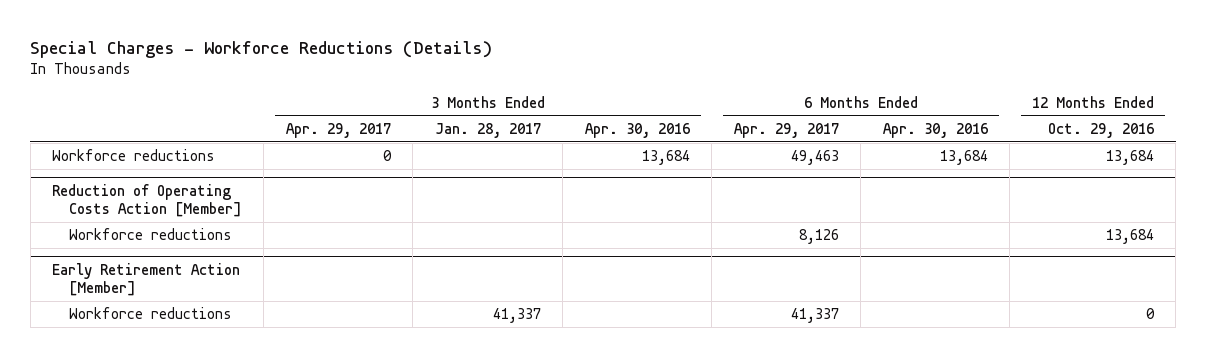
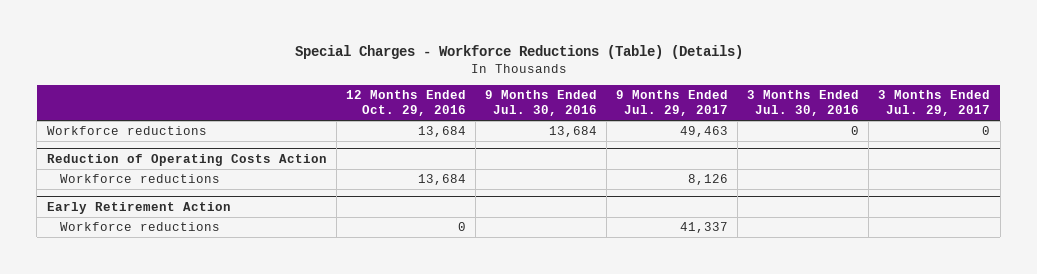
- Special Charges - Workforce Reductions (Details)
+ Special Charges - Workforce Reductions (Table) (Details)
- | 3 Months Ended Apr. 29, 2017 | 3 Months Ended Jan. 28, 2017 | 3 Months Ended Apr. 30, 2016 | 6 Months Ended Apr. 29, 2017 | 6 Months Ended Apr. 30, 2016 | 12 Months Ended Oct. 29, 2016
+ | 12 Months Ended Oct. 29, 2016 | 9 Months Ended Jul. 30, 2016 | 9 Months Ended Jul. 29, 2017 | 3 Months Ended Jul. 30, 2016 | 3 Months Ended Jul. 29, 2017
- Reduction of Operating Costs Action [Member]
+ Reduction of Operating Costs Action
- Early Retirement Action [Member]
+ Early Retirement Action

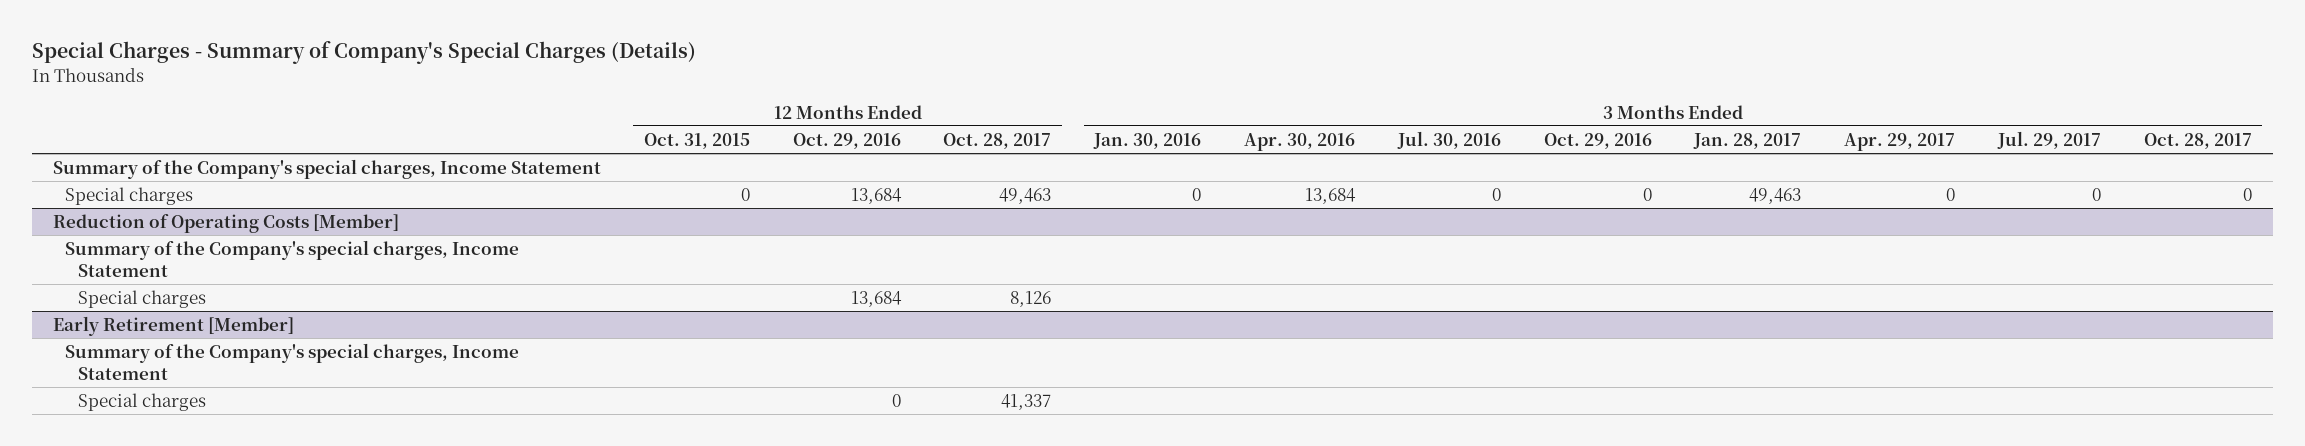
- Special Charges - Workforce Reductions (Table) (Details)
+ Special Charges - Summary of Company's Special Charges (Details)
- | 12 Months Ended Oct. 29, 2016 | 9 Months Ended Jul. 30, 2016 | 9 Months Ended Jul. 29, 2017 | 3 Months Ended Jul. 30, 2016 | 3 Months Ended Jul. 29, 2017
+ | 12 Months Ended Oct. 31, 2015 | 12 Months Ended Oct. 29, 2016 | 12 Months Ended Oct. 28, 2017 | 3 Months Ended Jan. 30, 2016 | 3 Months Ended Apr. 30, 2016 | 3 Months Ended Jul. 30, 2016 | 3 Months Ended Oct. 29, 2016 | 3 Months Ended Jan. 28, 2017 | 3 Months Ended Apr. 29, 2017 | 3 Months Ended Jul. 29, 2017 | 3 Months Ended Oct. 28, 2017
- Workforce reductions | 13,684 | 13,684 | 49,463 | 0 | 0
- Reduction of Operating Costs Action
- Workforce reductions | 13,684 | | 8,126 | |
- Early Retirement Action
- Workforce reductions | 0 | | 41,337 | |
+ Summary of the Company's special charges, Income Statement
+ Special charges | 0 | 13,684 | 49,463 | 0 | 13,684 | 0 | 0 | 49,463 | 0 | 0 | 0
+ Reduction of Operating Costs [Member]
+ Summary of the Company's special charges, Income Statement
+ Special charges | | 13,684 | 8,126 | | | | | | | |
+ Early Retirement [Member]
+ Summary of the Company's special charges, Income Statement
+ Special charges | | 0 | 41,337 | | | | | | | |

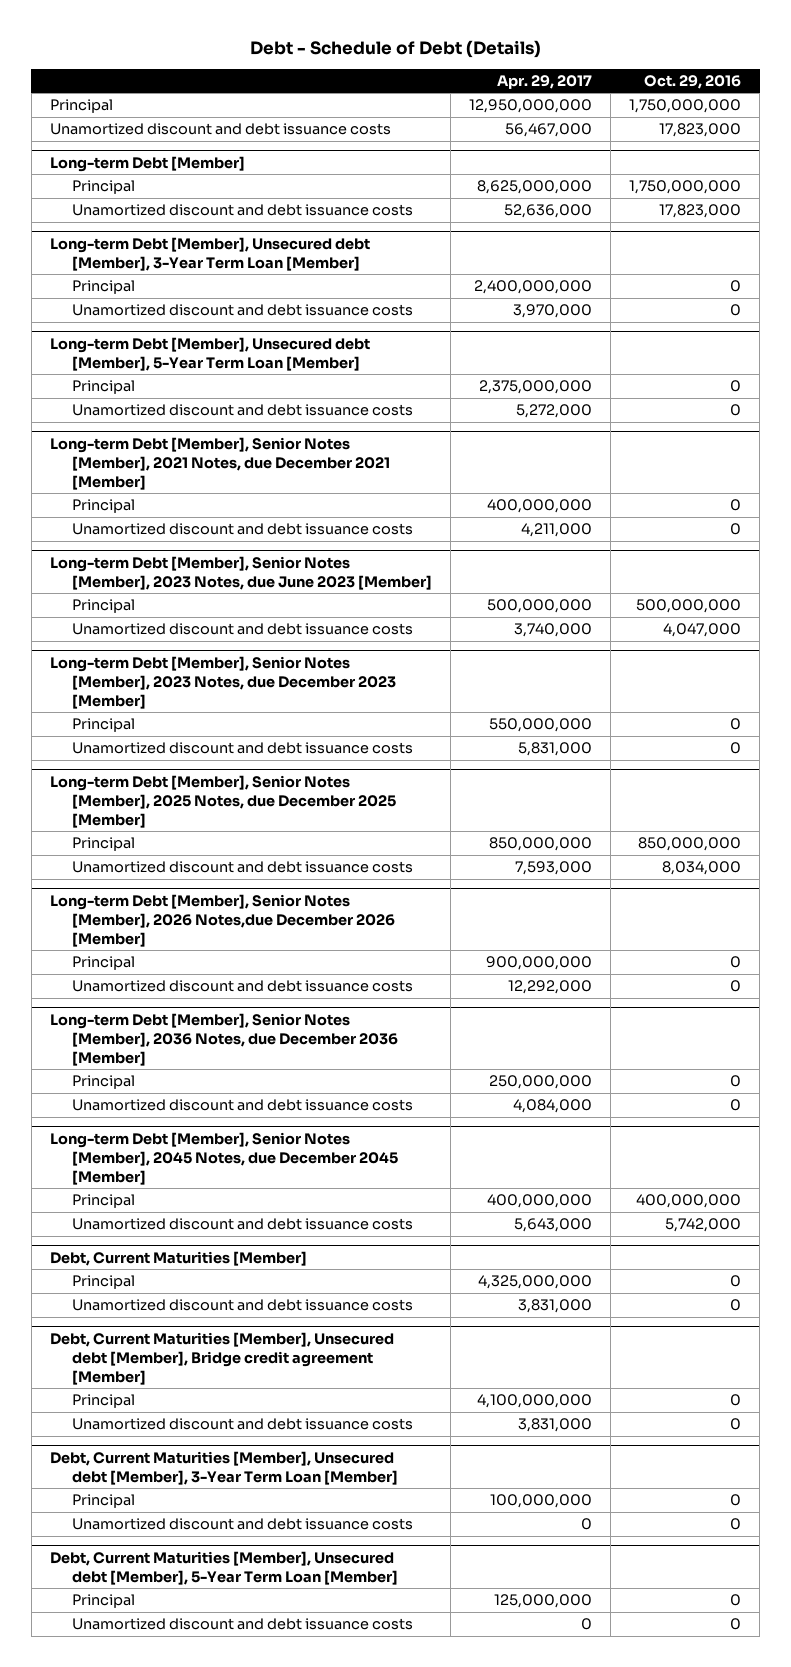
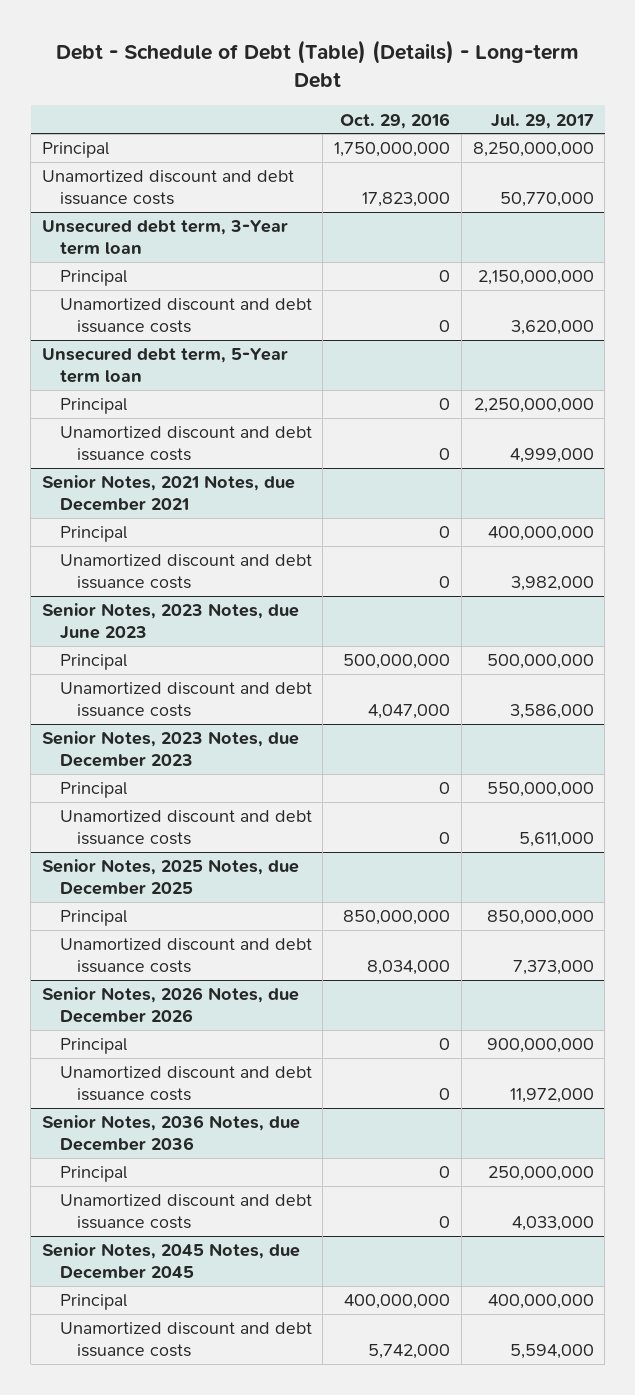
- Debt - Schedule of Debt (Details)
+ Debt - Schedule of Debt (Table) (Details) - Long-term Debt
- | Apr. 29, 2017 | Oct. 29, 2016
+ | Oct. 29, 2016 | Jul. 29, 2017
- Long-term Debt [Member]
- Principal | 8,625,000,000 | 1,750,000,000
- Unamortized discount and debt issuance costs | 52,636,000 | 17,823,000
- Long-term Debt [Member], Unsecured debt [Member], 3-Year Term Loan [Member]
+ Unsecured debt term, 3-Year term loan
- Long-term Debt [Member], Unsecured debt [Member], 5-Year Term Loan [Member]
+ Unsecured debt term, 5-Year term loan
- Long-term Debt [Member], Senior Notes [Member], 2021 Notes, due December 2021 [Member]
+ Senior Notes, 2021 Notes, due December 2021
- Long-term Debt [Member], Senior Notes [Member], 2023 Notes, due June 2023 [Member]
+ Senior Notes, 2023 Notes, due June 2023
- Long-term Debt [Member], Senior Notes [Member], 2023 Notes, due December 2023 [Member]
+ Senior Notes, 2023 Notes, due December 2023
- Long-term Debt [Member], Senior Notes [Member], 2025 Notes, due December 2025 [Member]
+ Senior Notes, 2025 Notes, due December 2025
- Long-term Debt [Member], Senior Notes [Member], 2026 Notes,due December 2026 [Member]
+ Senior Notes, 2026 Notes, due December 2026
- Long-term Debt [Member], Senior Notes [Member], 2036 Notes, due December 2036 [Member]
+ Senior Notes, 2036 Notes, due December 2036
- Long-term Debt [Member], Senior Notes [Member], 2045 Notes, due December 2045 [Member]
+ Senior Notes, 2045 Notes, due December 2045
- Debt, Current Maturities [Member]
- Principal | 4,325,000,000 | 0
- Unamortized discount and debt issuance costs | 3,831,000 | 0
- Debt, Current Maturities [Member], Unsecured debt [Member], Bridge credit agreement [Member]
- Principal | 4,100,000,000 | 0
- Unamortized discount and debt issuance costs | 3,831,000 | 0
- Debt, Current Maturities [Member], Unsecured debt [Member], 3-Year Term Loan [Member]
- Principal | 100,000,000 | 0
- Unamortized discount and debt issuance costs | 0 | 0
- Debt, Current Maturities [Member], Unsecured debt [Member], 5-Year Term Loan [Member]
- Principal | 125,000,000 | 0
- Unamortized discount and debt issuance costs | 0 | 0

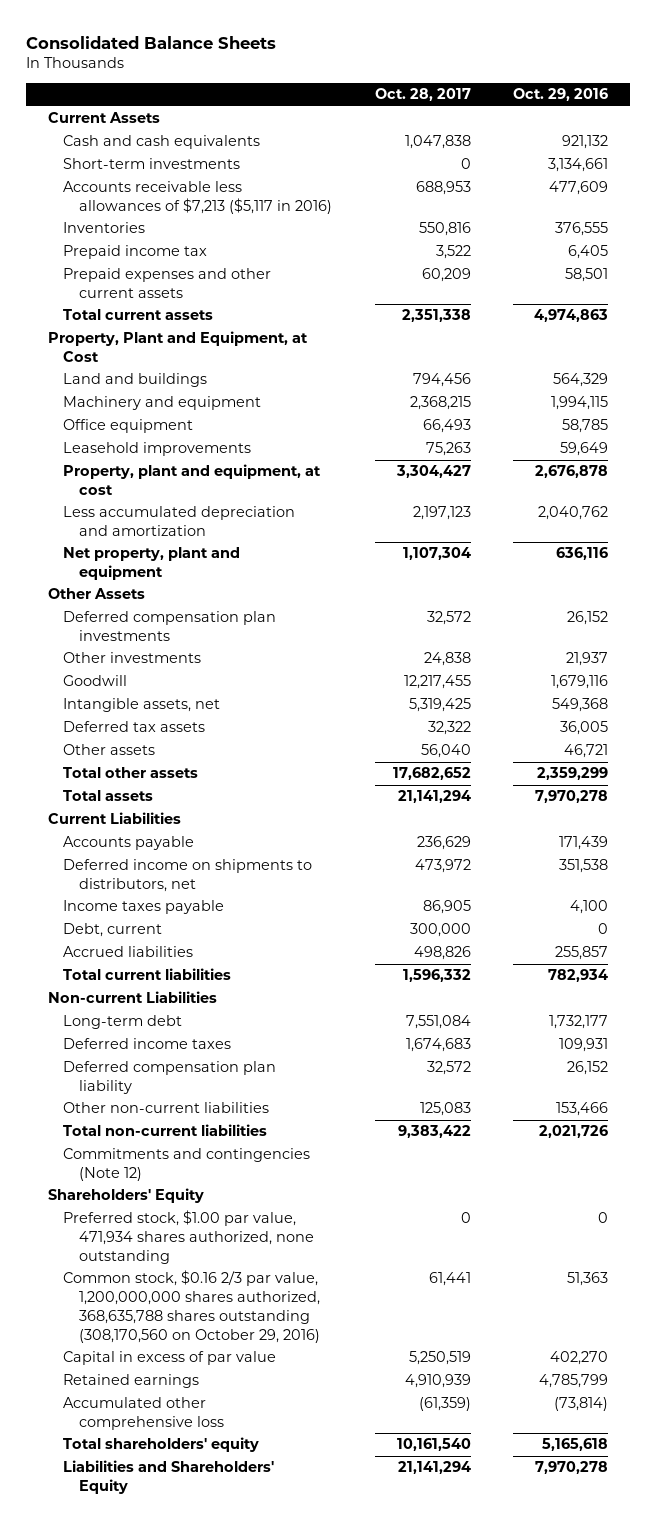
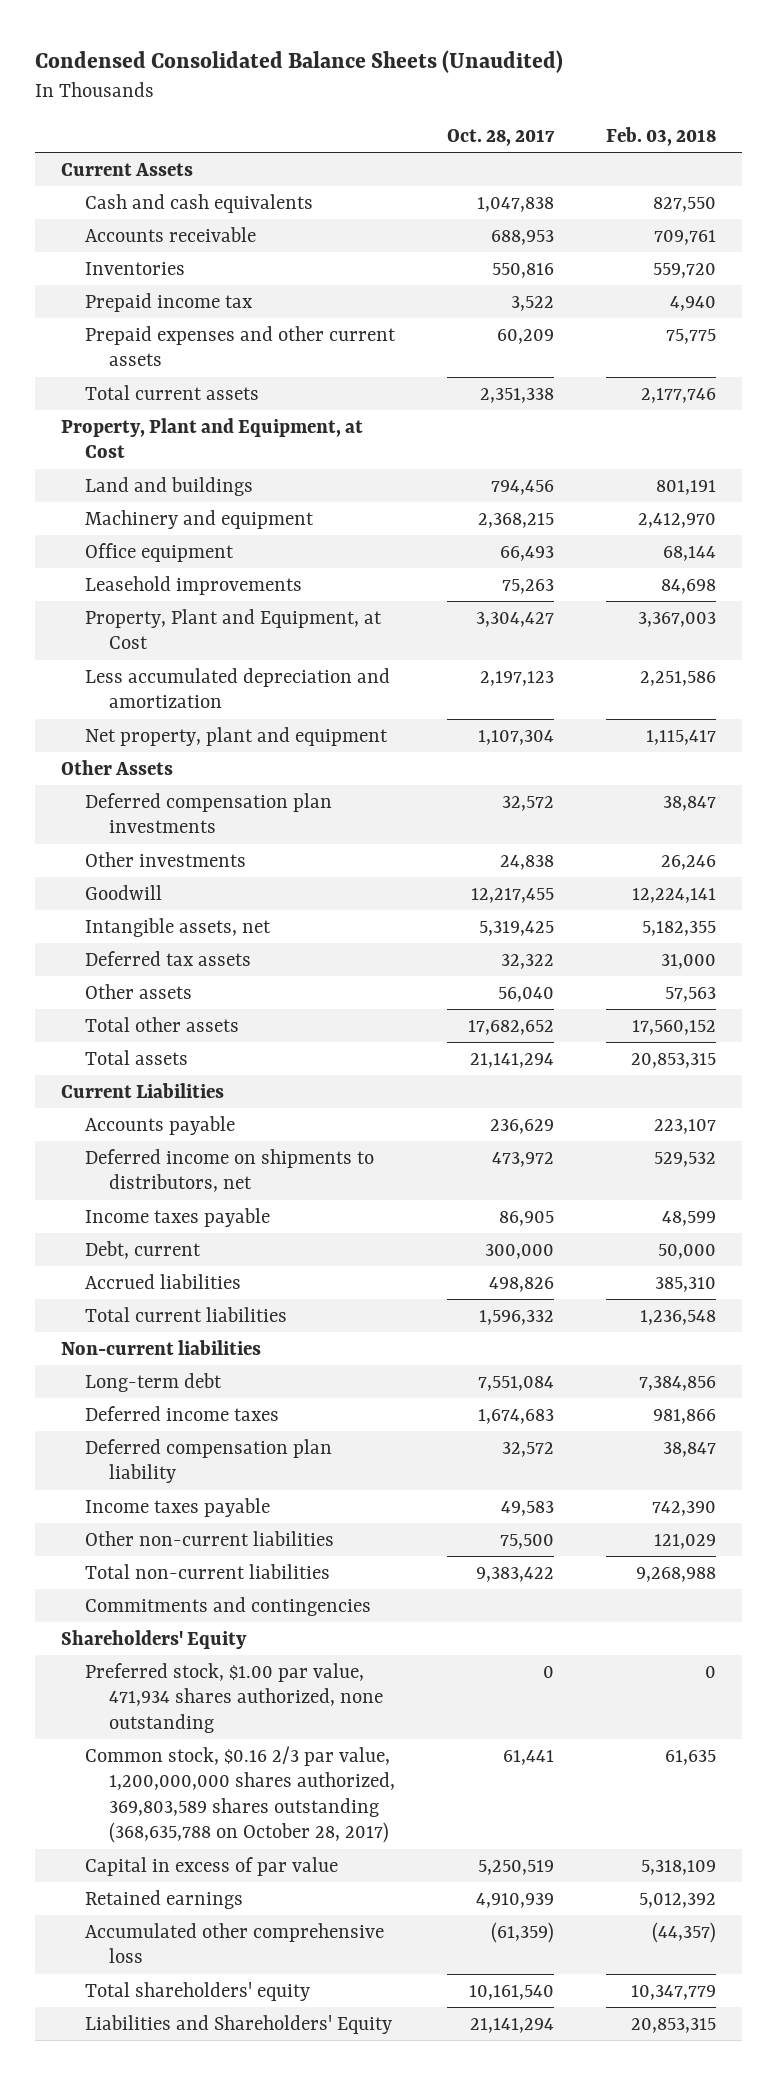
- Consolidated Balance Sheets
+ Condensed Consolidated Balance Sheets (Unaudited)
- | Oct. 28, 2017 | Oct. 29, 2016
+ | Oct. 28, 2017 | Feb. 03, 2018
- Short-term investments | 0 | 3,134,661
- Accounts receivable less allowances of $7,213 ($5,117 in 2016) | 688,953 | 477,609
+ Accounts receivable | 688,953 | 709,761
- Property, plant and equipment, at cost | 3,304,427 | 2,676,878
+ Property, Plant and Equipment, at Cost | 3,304,427 | 3,367,003
- Non-current Liabilities
+ Non-current liabilities
- Other non-current liabilities | 125,083 | 153,466
+ Income taxes payable | 49,583 | 742,390
+ Other non-current liabilities | 75,500 | 121,029
- Commitments and contingencies (Note 12)
+ Commitments and contingencies
- Common stock, $0.16 2/3 par value, 1,200,000,000 shares authorized, 368,635,788 shares outstanding (308,170,560 on October 29, 2016) | 61,441 | 51,363
+ Common stock, $0.16 2/3 par value, 1,200,000,000 shares authorized, 369,803,589 shares outstanding (368,635,788 on October 28, 2017) | 61,441 | 61,635

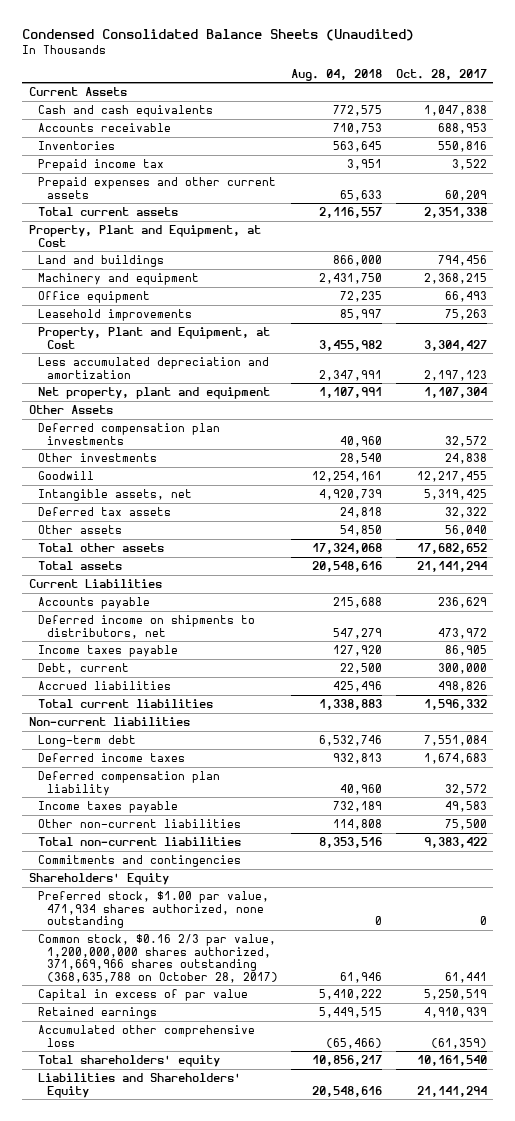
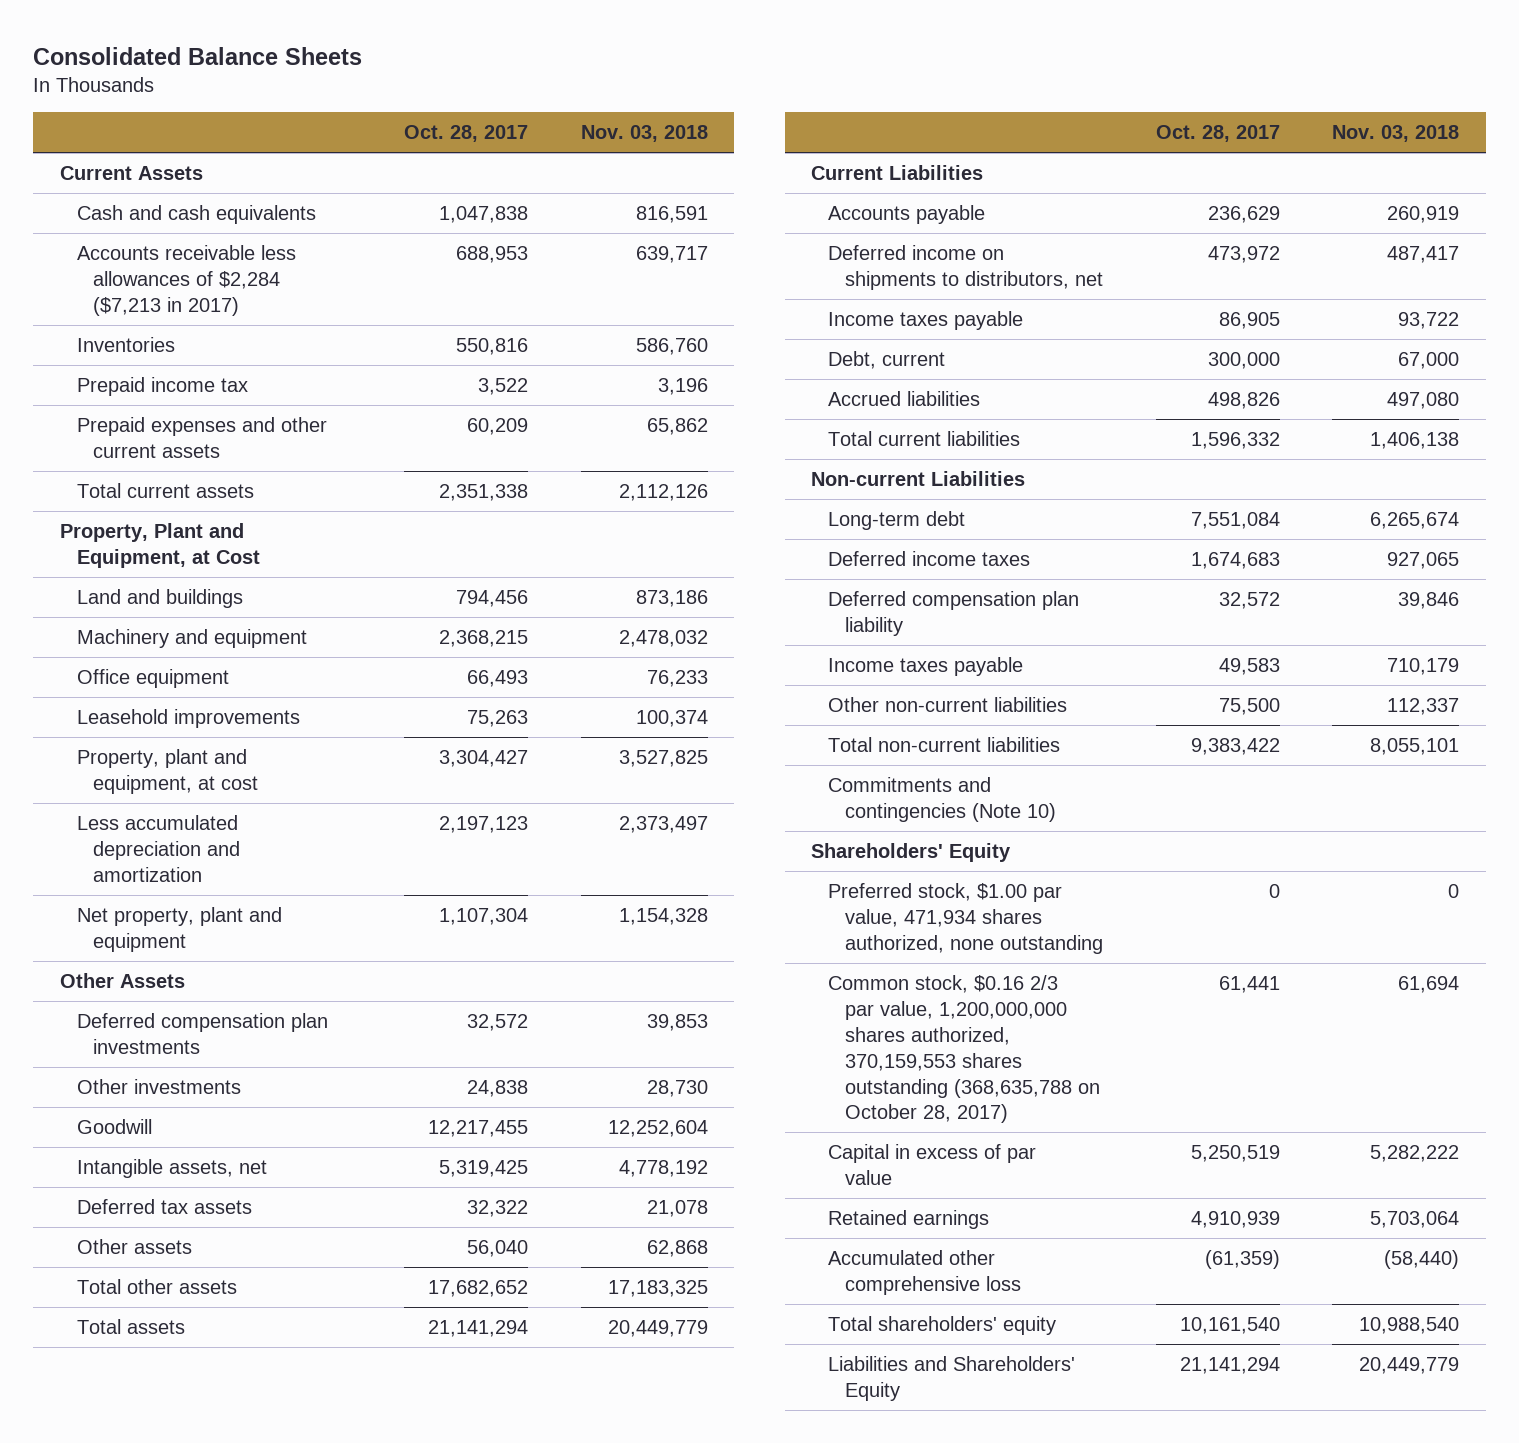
- Condensed Consolidated Balance Sheets (Unaudited)
+ Consolidated Balance Sheets
- | Aug. 04, 2018 | Oct. 28, 2017
+ | Oct. 28, 2017 | Nov. 03, 2018
- Accounts receivable | 710,753 | 688,953
+ Accounts receivable less allowances of $2,284 ($7,213 in 2017) | 688,953 | 639,717
- Property, Plant and Equipment, at Cost | 3,455,982 | 3,304,427
+ Property, plant and equipment, at cost | 3,304,427 | 3,527,825
- Non-current liabilities
+ Non-current Liabilities
- Commitments and contingencies
+ Commitments and contingencies (Note 10)
- Common stock, $0.16 2/3 par value, 1,200,000,000 shares authorized, 371,669,966 shares outstanding (368,635,788 on October 28, 2017) | 61,946 | 61,441
+ Common stock, $0.16 2/3 par value, 1,200,000,000 shares authorized, 370,159,553 shares outstanding (368,635,788 on October 28, 2017) | 61,441 | 61,694

